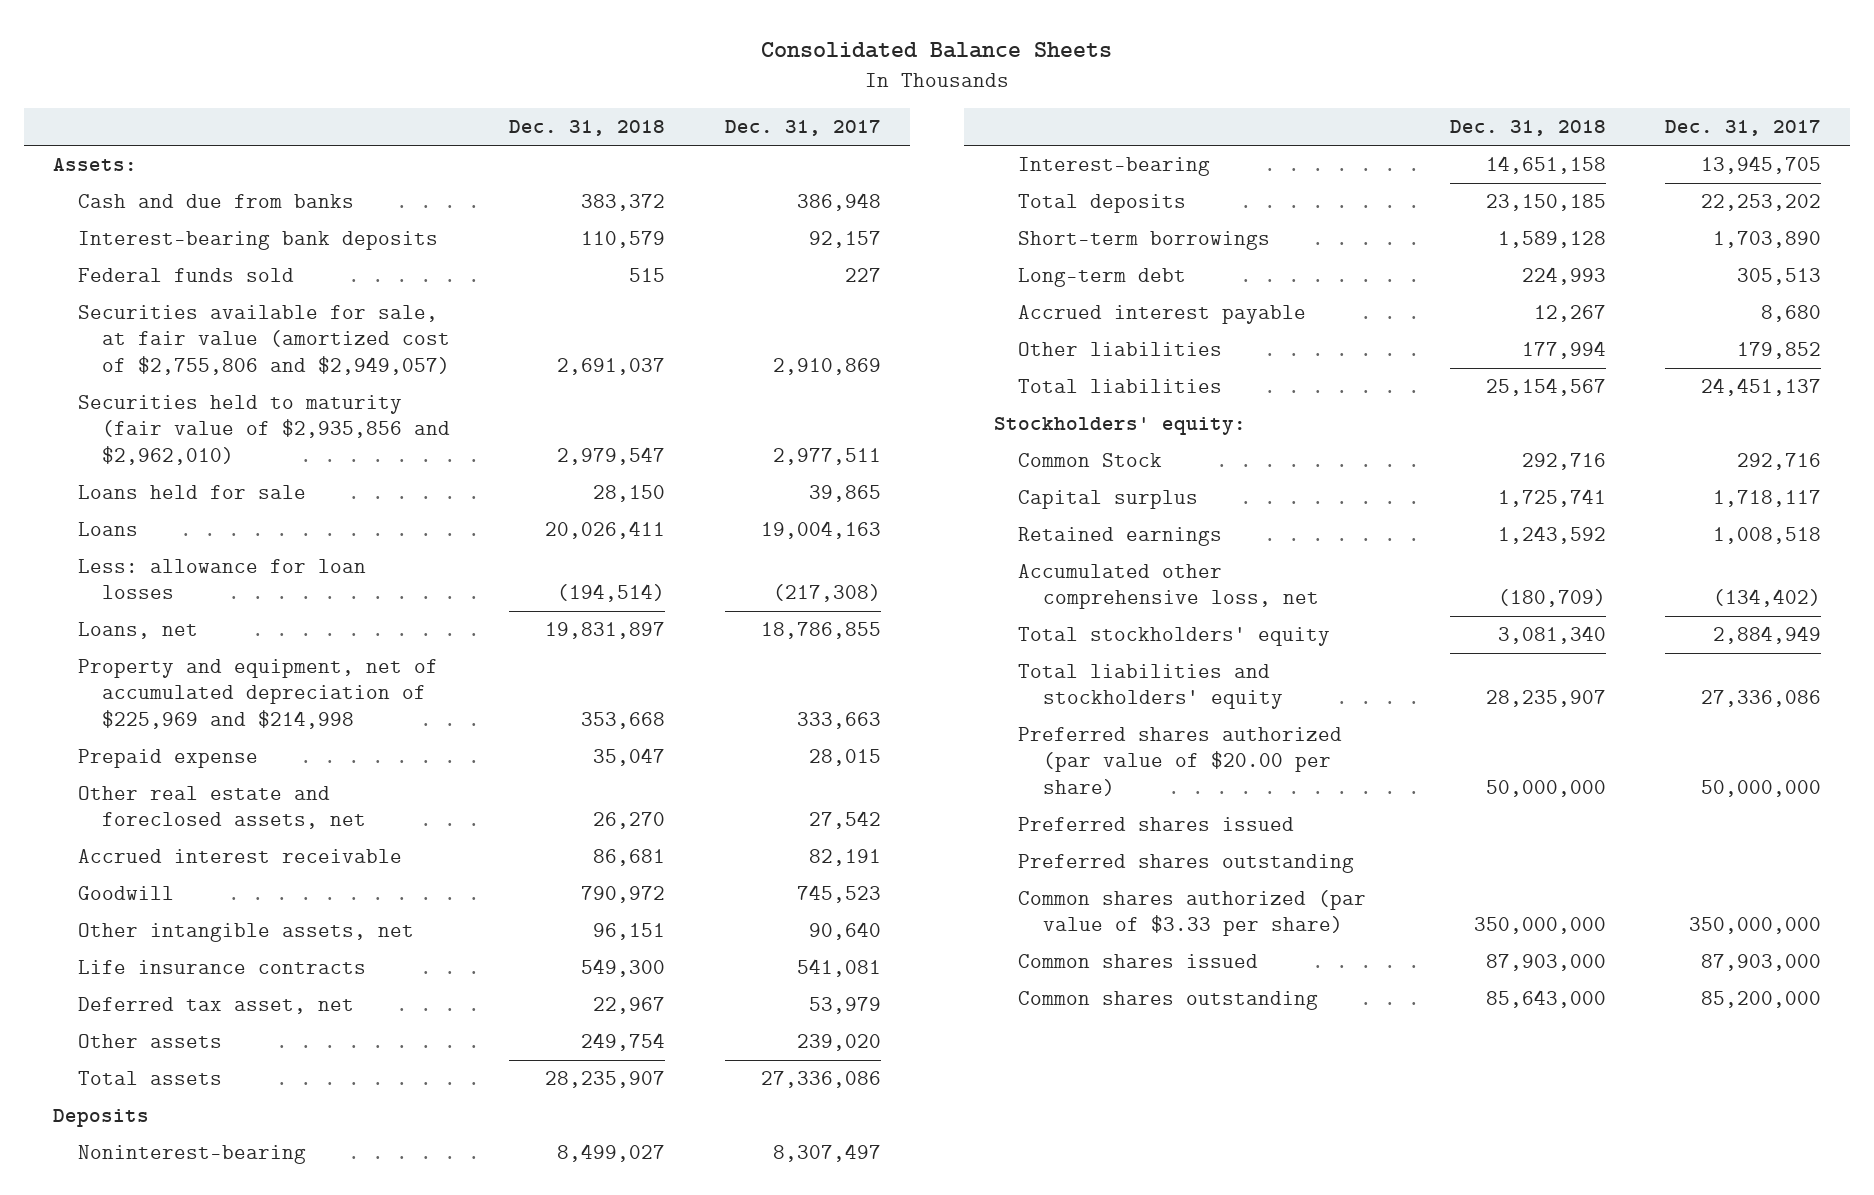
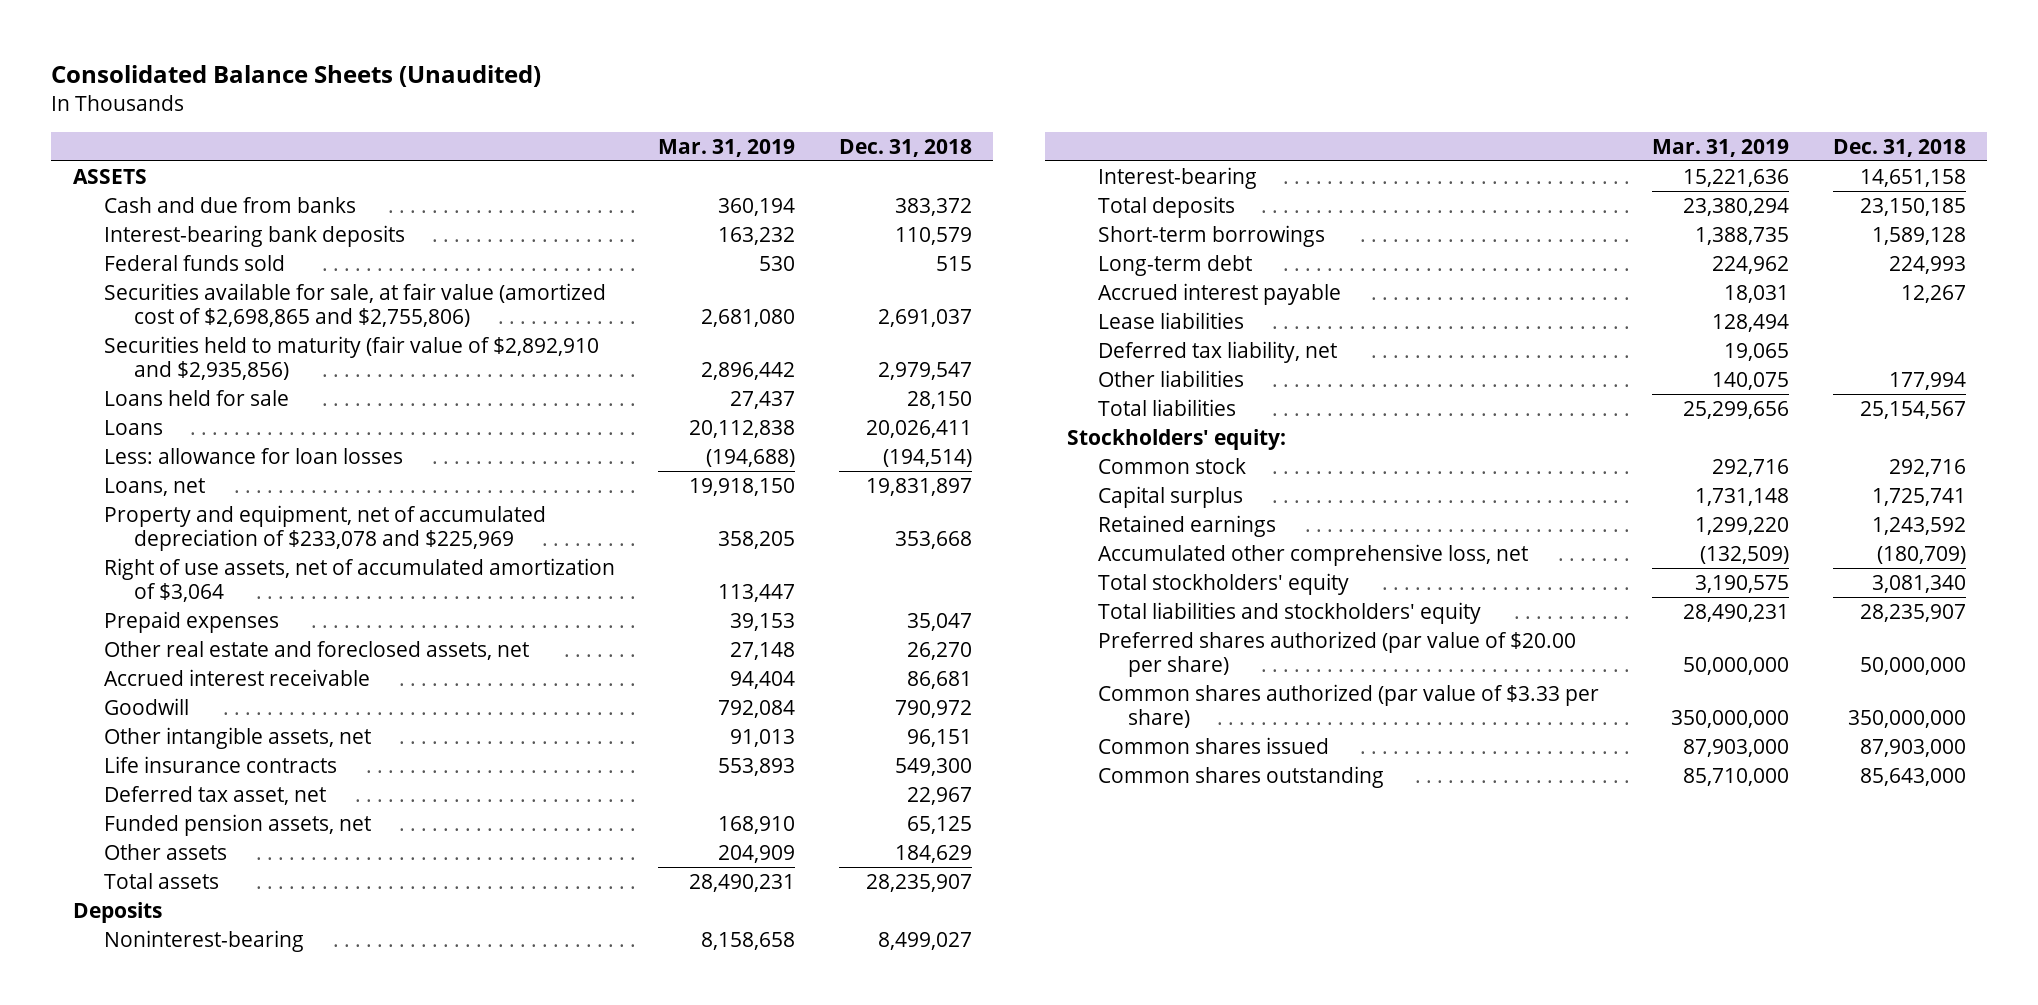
- Consolidated Balance Sheets
+ Consolidated Balance Sheets (Unaudited)
- | Dec. 31, 2018 | Dec. 31, 2017
+ | Mar. 31, 2019 | Dec. 31, 2018
- Assets:
+ ASSETS
- Securities available for sale, at fair value (amortized cost of $2,755,806 and $2,949,057) | 2,691,037 | 2,910,869
- Securities held to maturity (fair value of $2,935,856 and $2,962,010) | 2,979,547 | 2,977,511
+ Securities available for sale, at fair value (amortized cost of $2,698,865 and $2,755,806) | 2,681,080 | 2,691,037
+ Securities held to maturity (fair value of $2,892,910 and $2,935,856) | 2,896,442 | 2,979,547
- Property and equipment, net of accumulated depreciation of $225,969 and $214,998 | 353,668 | 333,663
- Prepaid expense | 35,047 | 28,015
+ Property and equipment, net of accumulated depreciation of $233,078 and $225,969 | 358,205 | 353,668
+ Right of use assets, net of accumulated amortization of $3,064 | 113,447 |
+ Prepaid expenses | 39,153 | 35,047
- Other assets | 249,754 | 239,020
+ Funded pension assets, net | 168,910 | 65,125
+ Other assets | 204,909 | 184,629
+ Lease liabilities | 128,494 |
+ Deferred tax liability, net | 19,065 |
- Common Stock | 292,716 | 292,716
+ Common stock | 292,716 | 292,716
- Preferred shares issued
- Preferred shares outstanding

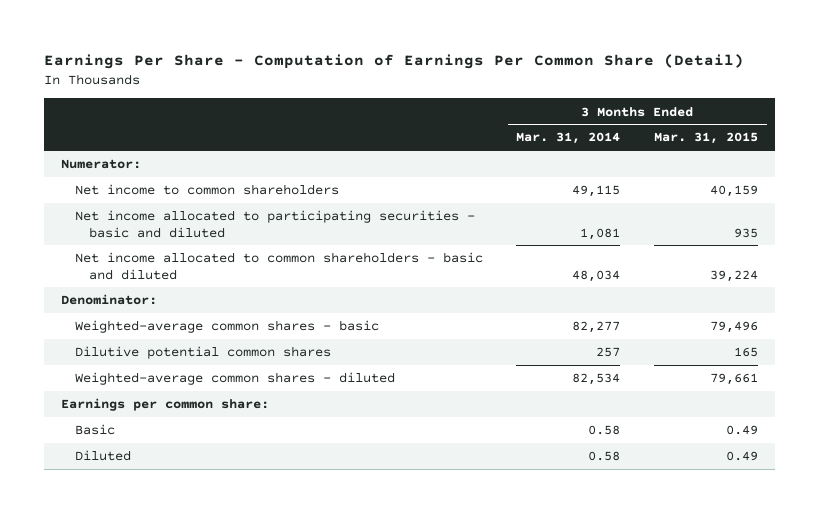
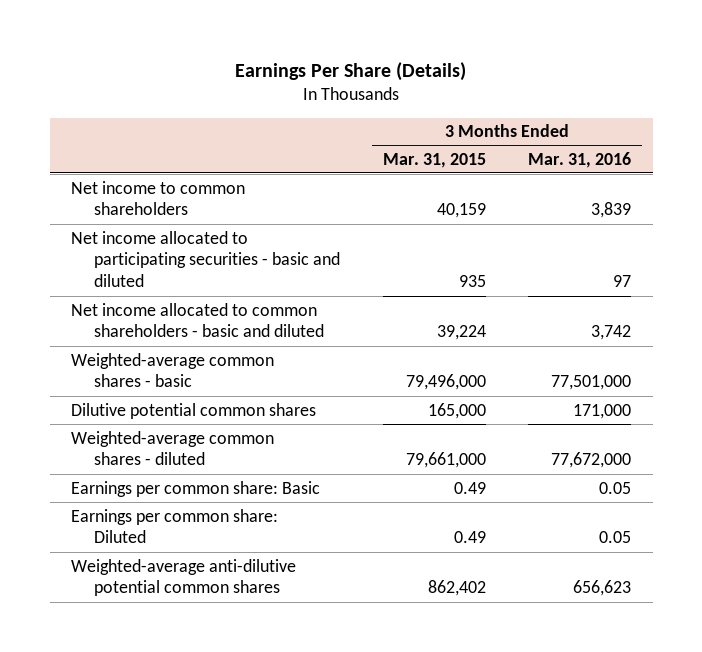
- Earnings Per Share - Computation of Earnings Per Common Share (Detail)
+ Earnings Per Share (Details)
- | 3 Months Ended Mar. 31, 2014 | 3 Months Ended Mar. 31, 2015
+ | 3 Months Ended Mar. 31, 2015 | 3 Months Ended Mar. 31, 2016
- Numerator:
- Denominator:
- Weighted-average common shares - basic | 82,277 | 79,496
- Dilutive potential common shares | 257 | 165
- Weighted-average common shares - diluted | 82,534 | 79,661
- Earnings per common share:
- Basic | 0.58 | 0.49
- Diluted | 0.58 | 0.49
+ Weighted-average common shares - basic | 79,496,000 | 77,501,000
+ Dilutive potential common shares | 165,000 | 171,000
+ Weighted-average common shares - diluted | 79,661,000 | 77,672,000
+ Earnings per common share: Basic | 0.49 | 0.05
+ Earnings per common share: Diluted | 0.49 | 0.05
+ Weighted-average anti-dilutive potential common shares | 862,402 | 656,623

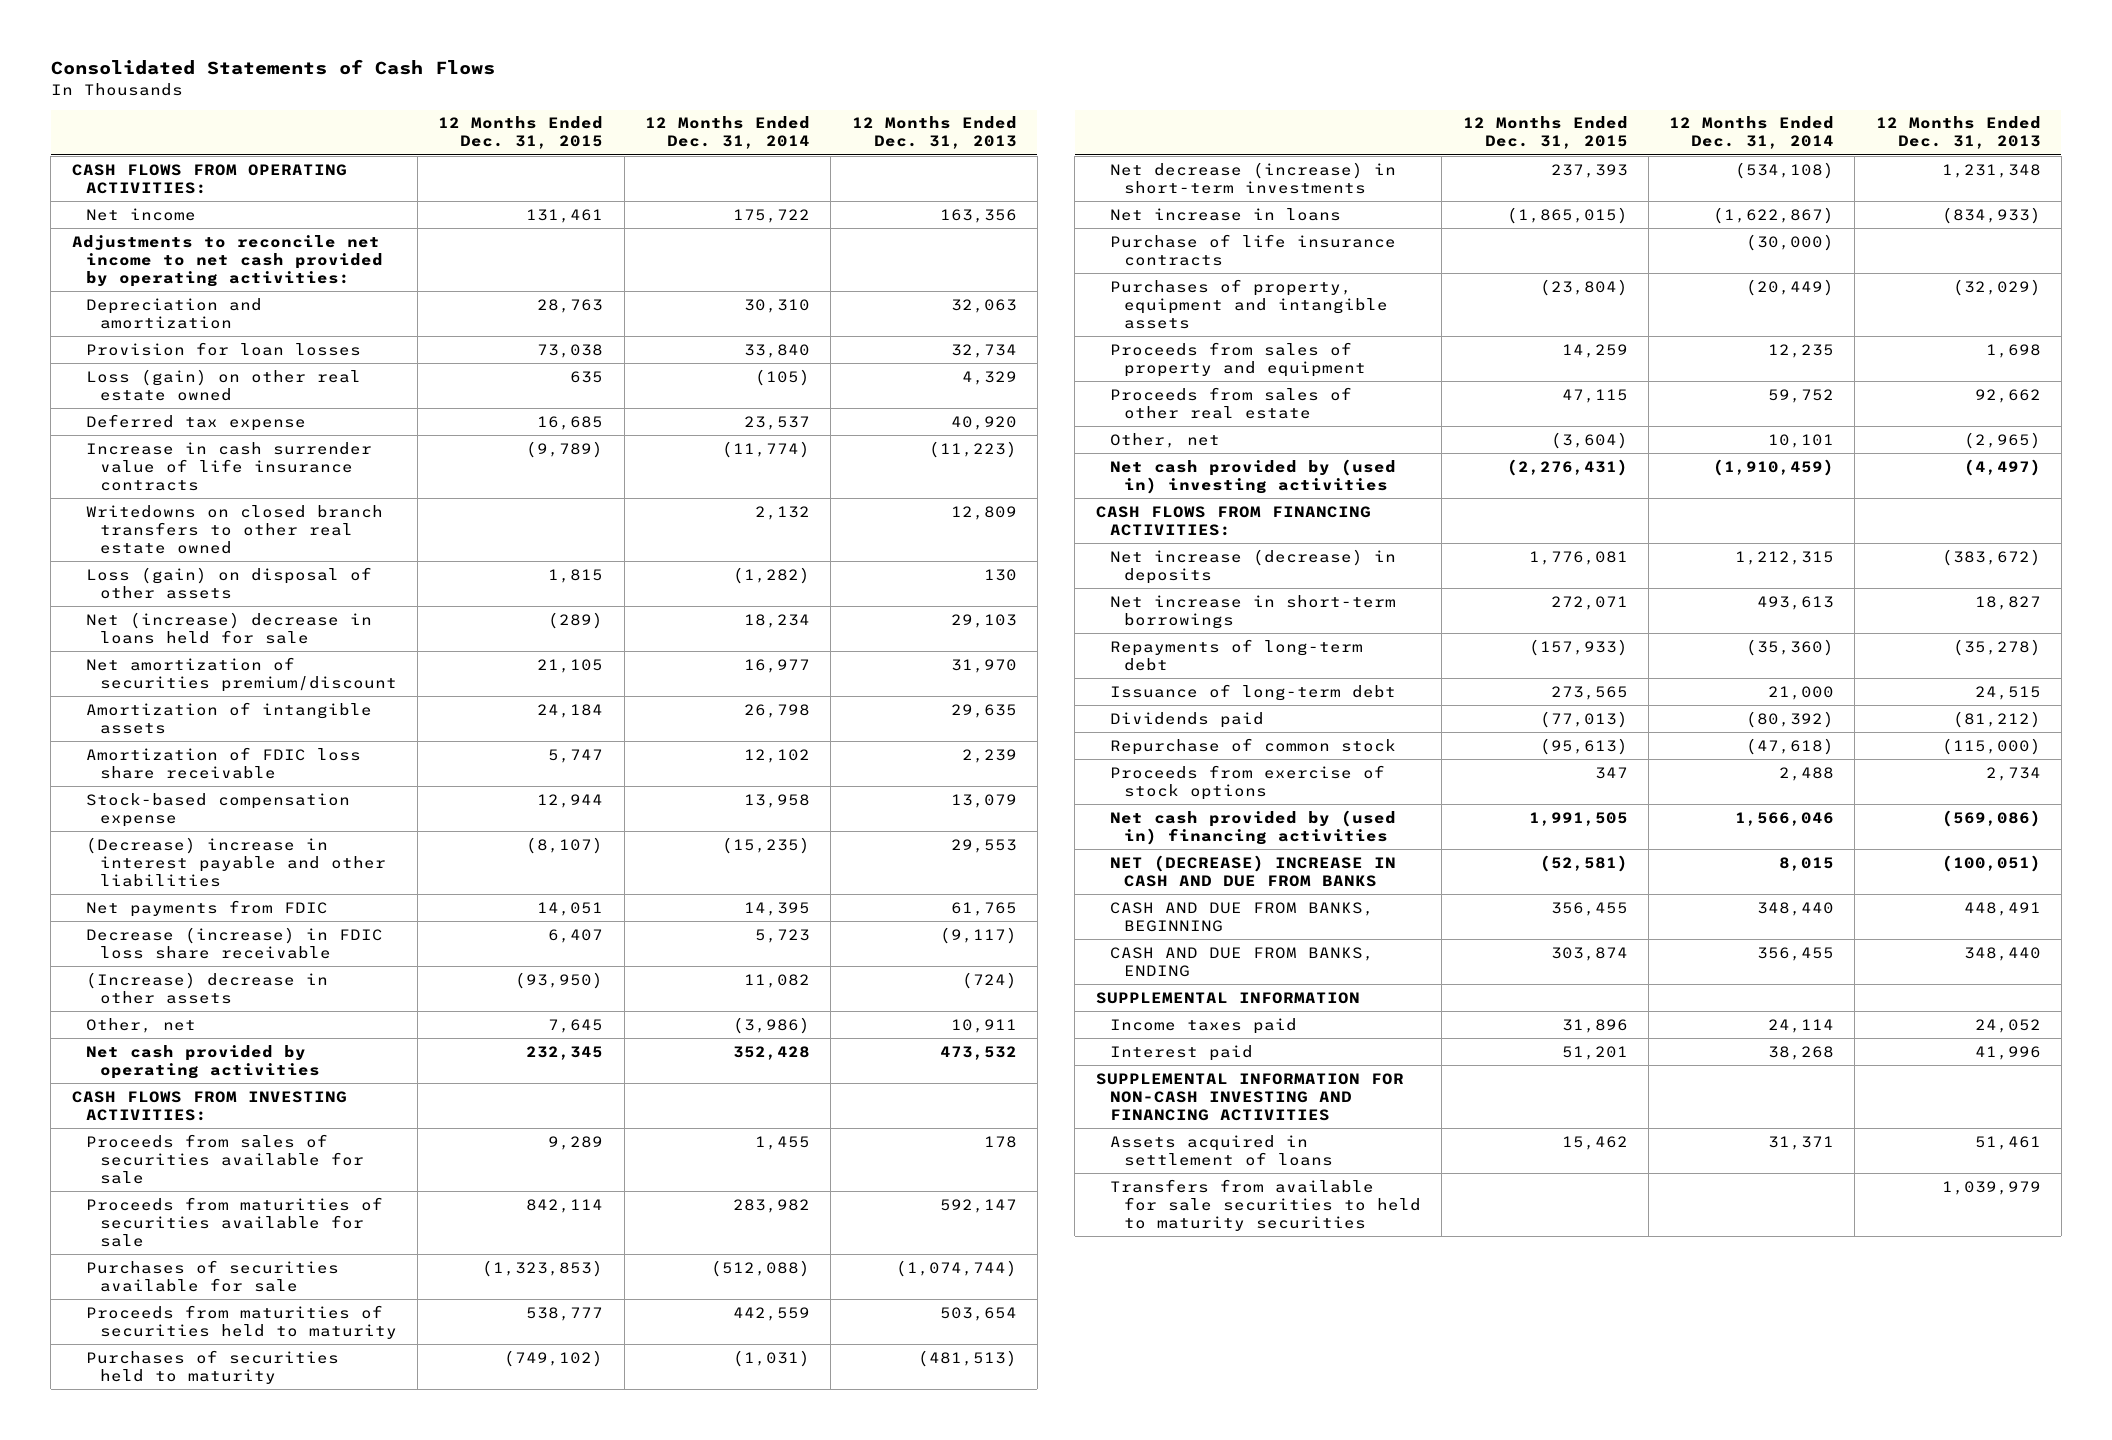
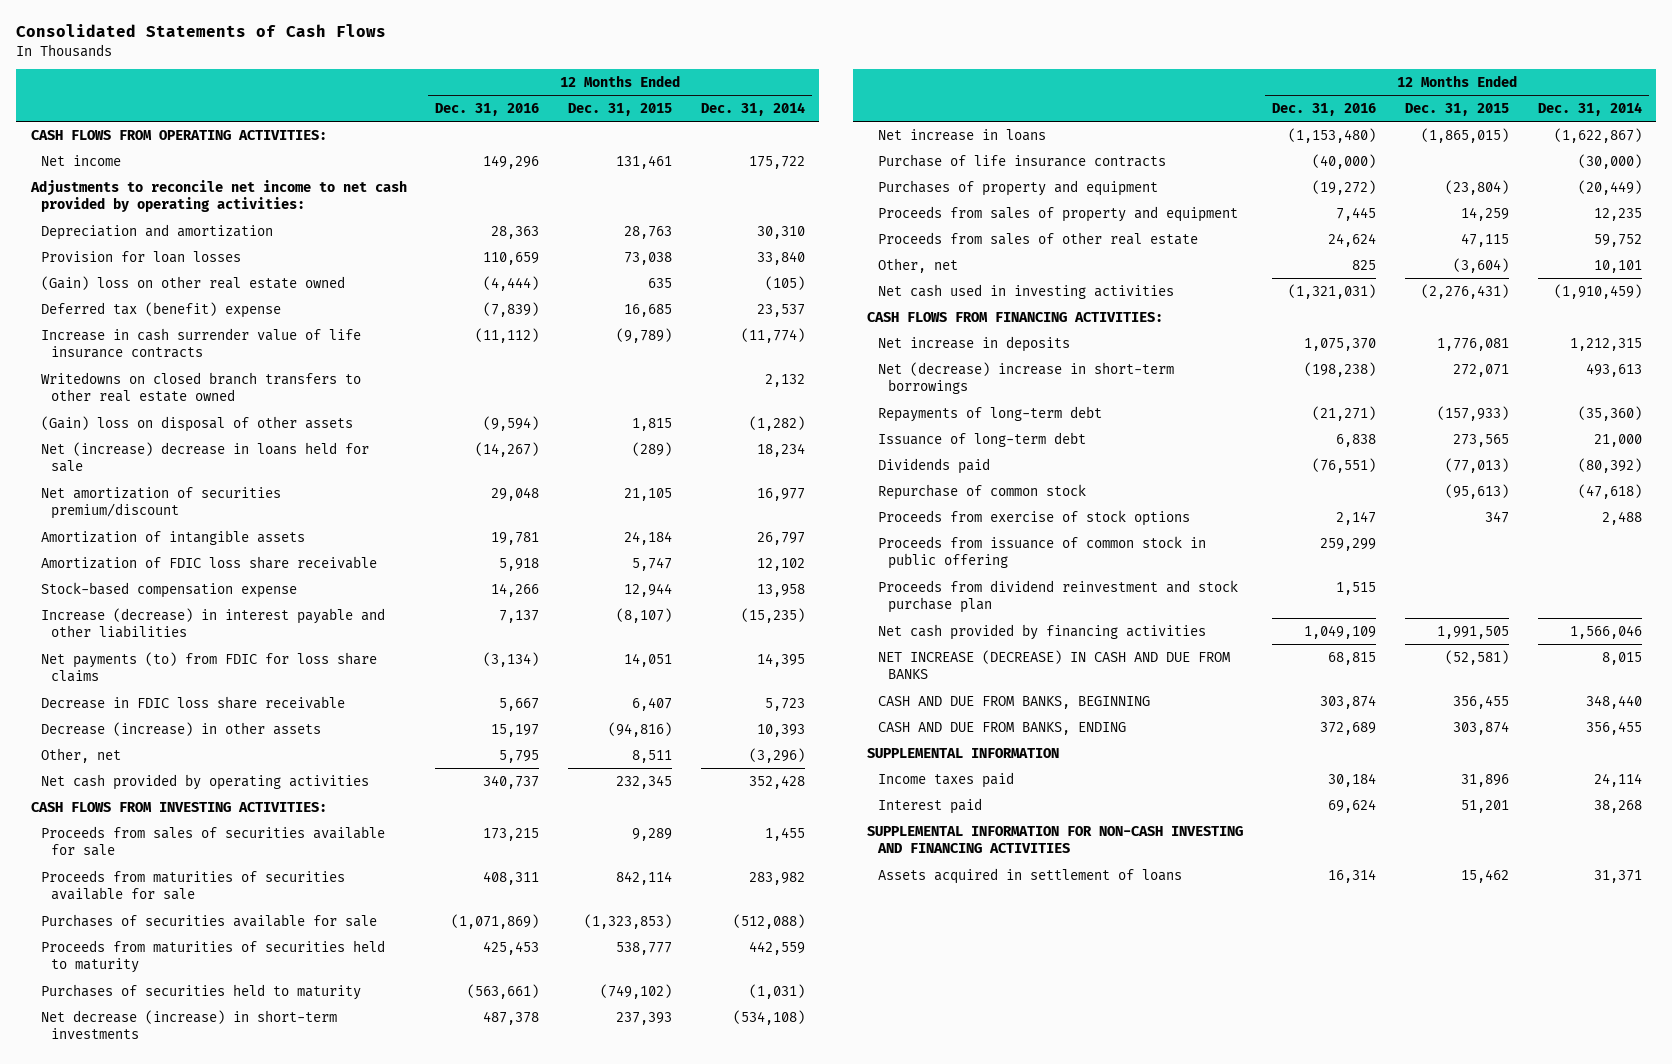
- | 12 Months Ended Dec. 31, 2015 | 12 Months Ended Dec. 31, 2014 | 12 Months Ended Dec. 31, 2013
+ | 12 Months Ended Dec. 31, 2016 | 12 Months Ended Dec. 31, 2015 | 12 Months Ended Dec. 31, 2014
- Loss (gain) on other real estate owned | 635 | (105) | 4,329
- Deferred tax expense | 16,685 | 23,537 | 40,920
+ (Gain) loss on other real estate owned | (4,444) | 635 | (105)
+ Deferred tax (benefit) expense | (7,839) | 16,685 | 23,537
- Loss (gain) on disposal of other assets | 1,815 | (1,282) | 130
+ (Gain) loss on disposal of other assets | (9,594) | 1,815 | (1,282)
- Amortization of intangible assets | 24,184 | 26,798 | 29,635
+ Amortization of intangible assets | 19,781 | 24,184 | 26,797
- (Decrease) increase in interest payable and other liabilities | (8,107) | (15,235) | 29,553
- Net payments from FDIC | 14,051 | 14,395 | 61,765
- Decrease (increase) in FDIC loss share receivable | 6,407 | 5,723 | (9,117)
- (Increase) decrease in other assets | (93,950) | 11,082 | (724)
- Other, net | 7,645 | (3,986) | 10,911
+ Increase (decrease) in interest payable and other liabilities | 7,137 | (8,107) | (15,235)
+ Net payments (to) from FDIC for loss share claims | (3,134) | 14,051 | 14,395
+ Decrease in FDIC loss share receivable | 5,667 | 6,407 | 5,723
+ Decrease (increase) in other assets | 15,197 | (94,816) | 10,393
+ Other, net | 5,795 | 8,511 | (3,296)
- Purchases of property, equipment and intangible assets | (23,804) | (20,449) | (32,029)
+ Purchases of property and equipment | (19,272) | (23,804) | (20,449)
- Net cash provided by (used in) investing activities | (2,276,431) | (1,910,459) | (4,497)
+ Net cash used in investing activities | (1,321,031) | (2,276,431) | (1,910,459)
- Net increase (decrease) in deposits | 1,776,081 | 1,212,315 | (383,672)
- Net increase in short-term borrowings | 272,071 | 493,613 | 18,827
+ Net increase in deposits | 1,075,370 | 1,776,081 | 1,212,315
+ Net (decrease) increase in short-term borrowings | (198,238) | 272,071 | 493,613
- Net cash provided by (used in) financing activities | 1,991,505 | 1,566,046 | (569,086)
- NET (DECREASE) INCREASE IN CASH AND DUE FROM BANKS | (52,581) | 8,015 | (100,051)
+ Proceeds from issuance of common stock in public offering | 259,299 | |
+ Proceeds from dividend reinvestment and stock purchase plan | 1,515 | |
+ Net cash provided by financing activities | 1,049,109 | 1,991,505 | 1,566,046
+ NET INCREASE (DECREASE) IN CASH AND DUE FROM BANKS | 68,815 | (52,581) | 8,015
- Transfers from available for sale securities to held to maturity securities | | | 1,039,979

